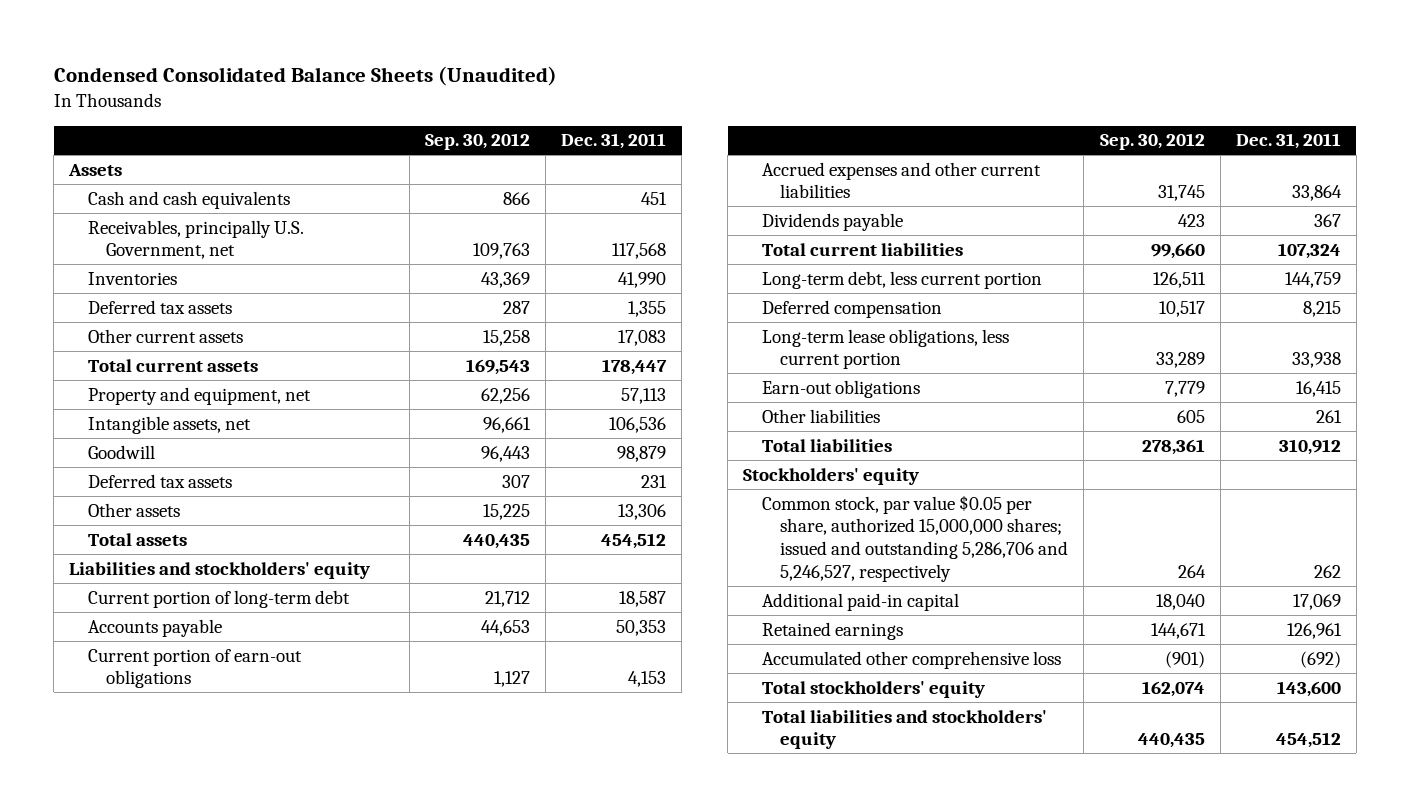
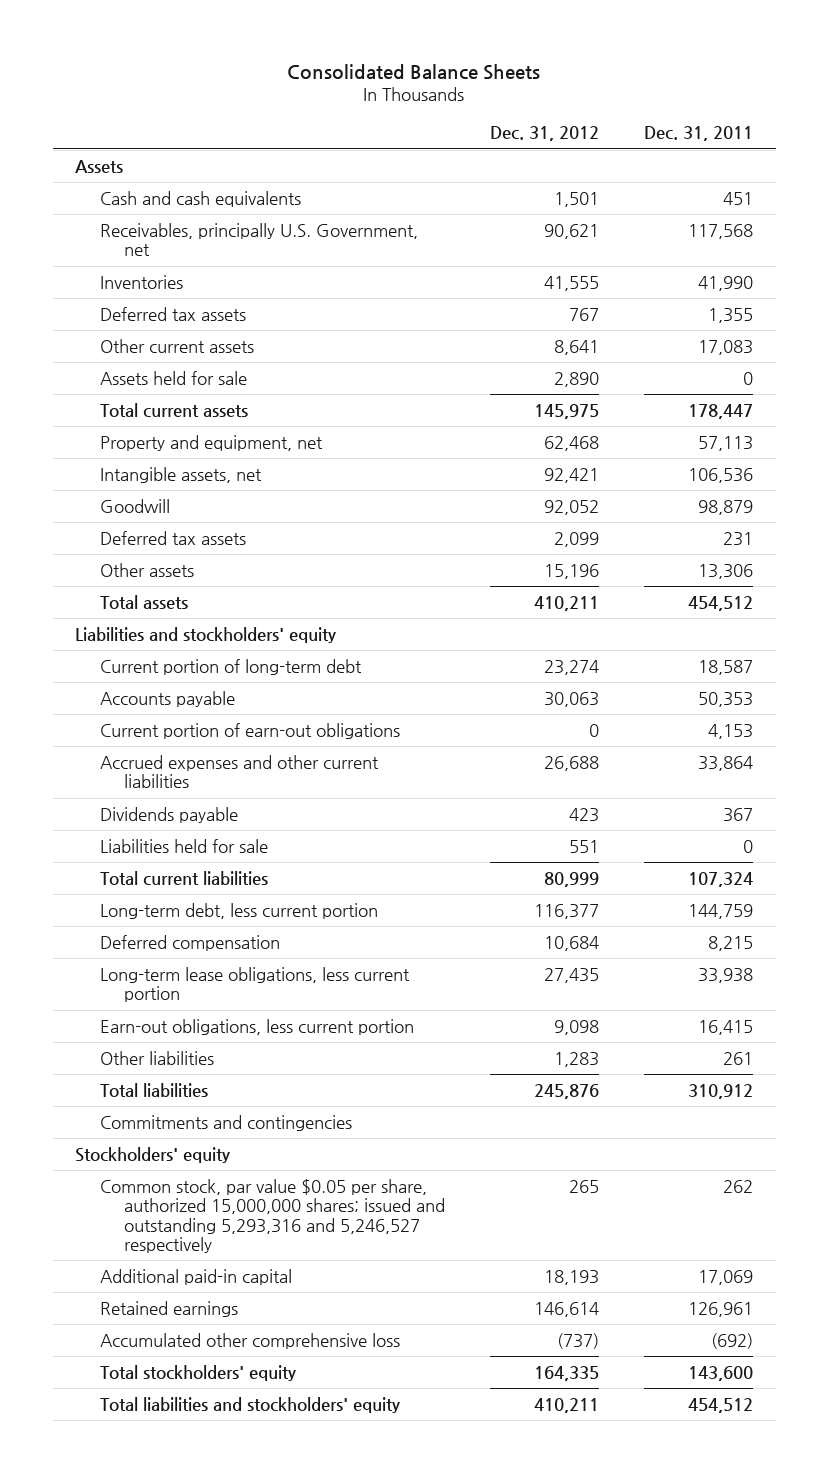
- Condensed Consolidated Balance Sheets (Unaudited)
+ Consolidated Balance Sheets
- | Sep. 30, 2012 | Dec. 31, 2011
+ | Dec. 31, 2012 | Dec. 31, 2011
+ Assets held for sale | 2,890 | 0
+ Liabilities held for sale | 551 | 0
- Earn-out obligations | 7,779 | 16,415
+ Earn-out obligations, less current portion | 9,098 | 16,415
+ Commitments and contingencies
- Common stock, par value $0.05 per share, authorized 15,000,000 shares; issued and outstanding 5,286,706 and 5,246,527, respectively | 264 | 262
+ Common stock, par value $0.05 per share, authorized 15,000,000 shares; issued and outstanding 5,293,316 and 5,246,527 respectively | 265 | 262

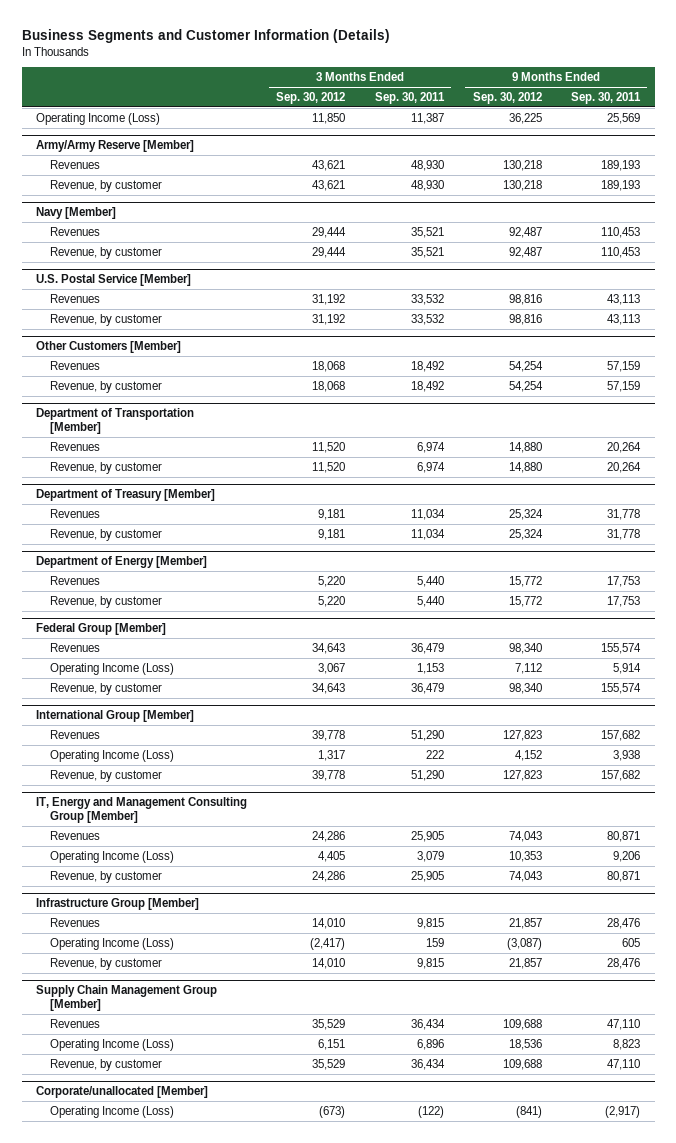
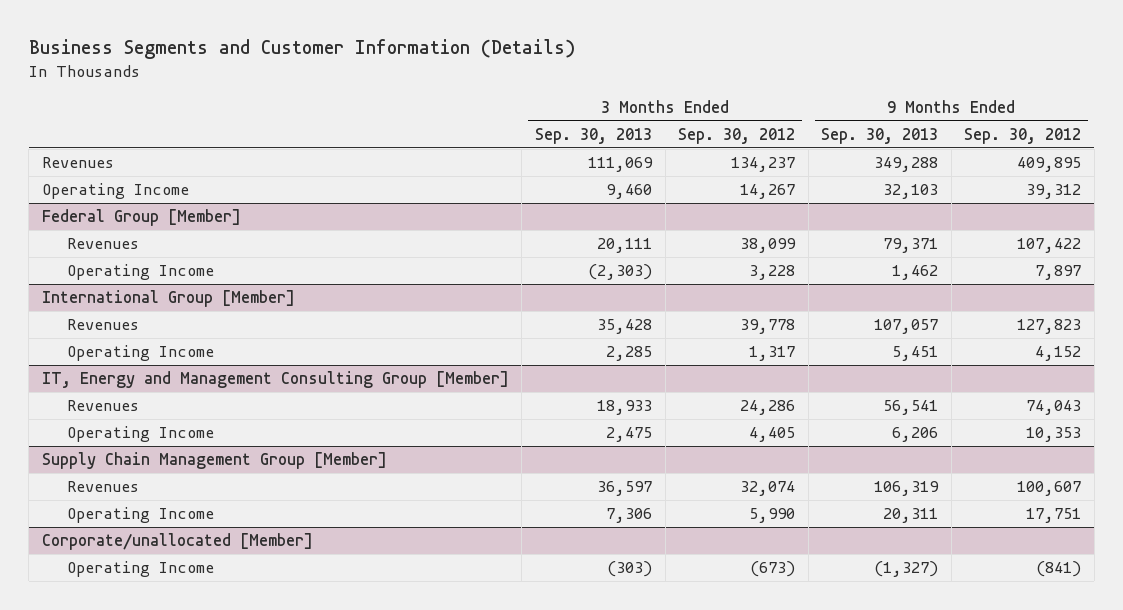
- | 3 Months Ended Sep. 30, 2012 | 3 Months Ended Sep. 30, 2011 | 9 Months Ended Sep. 30, 2012 | 9 Months Ended Sep. 30, 2011
+ | 3 Months Ended Sep. 30, 2013 | 3 Months Ended Sep. 30, 2012 | 9 Months Ended Sep. 30, 2013 | 9 Months Ended Sep. 30, 2012
- Operating Income (Loss) | 11,850 | 11,387 | 36,225 | 25,569
- Army/Army Reserve [Member]
- Revenues | 43,621 | 48,930 | 130,218 | 189,193
- Revenue, by customer | 43,621 | 48,930 | 130,218 | 189,193
- Navy [Member]
- Revenues | 29,444 | 35,521 | 92,487 | 110,453
- Revenue, by customer | 29,444 | 35,521 | 92,487 | 110,453
- U.S. Postal Service [Member]
- Revenues | 31,192 | 33,532 | 98,816 | 43,113
- Revenue, by customer | 31,192 | 33,532 | 98,816 | 43,113
- Other Customers [Member]
- Revenues | 18,068 | 18,492 | 54,254 | 57,159
- Revenue, by customer | 18,068 | 18,492 | 54,254 | 57,159
- Department of Transportation [Member]
- Revenues | 11,520 | 6,974 | 14,880 | 20,264
- Revenue, by customer | 11,520 | 6,974 | 14,880 | 20,264
- Department of Treasury [Member]
- Revenues | 9,181 | 11,034 | 25,324 | 31,778
- Revenue, by customer | 9,181 | 11,034 | 25,324 | 31,778
- Department of Energy [Member]
- Revenues | 5,220 | 5,440 | 15,772 | 17,753
- Revenue, by customer | 5,220 | 5,440 | 15,772 | 17,753
+ Revenues | 111,069 | 134,237 | 349,288 | 409,895
+ Operating Income | 9,460 | 14,267 | 32,103 | 39,312
@ Federal Group [Member]
- Revenues | 34,643 | 36,479 | 98,340 | 155,574
- Operating Income (Loss) | 3,067 | 1,153 | 7,112 | 5,914
- Revenue, by customer | 34,643 | 36,479 | 98,340 | 155,574
+ Revenues | 20,111 | 38,099 | 79,371 | 107,422
+ Operating Income | (2,303) | 3,228 | 1,462 | 7,897
@ International Group [Member]
- Operating Income (Loss) | 1,317 | 222 | 4,152 | 3,938
- Revenue, by customer | 39,778 | 51,290 | 127,823 | 157,682
+ Operating Income | 2,285 | 1,317 | 5,451 | 4,152
@ IT, Energy and Management Consulting Group [Member]
- Operating Income (Loss) | 4,405 | 3,079 | 10,353 | 9,206
- Revenue, by customer | 24,286 | 25,905 | 74,043 | 80,871
- Infrastructure Group [Member]
- Revenues | 14,010 | 9,815 | 21,857 | 28,476
- Operating Income (Loss) | (2,417) | 159 | (3,087) | 605
- Revenue, by customer | 14,010 | 9,815 | 21,857 | 28,476
@ IT, Energy and Management Consulting Group [Member]
+ Operating Income | 2,475 | 4,405 | 6,206 | 10,353
@ Supply Chain Management Group [Member]
- Revenues | 35,529 | 36,434 | 109,688 | 47,110
- Operating Income (Loss) | 6,151 | 6,896 | 18,536 | 8,823
- Revenue, by customer | 35,529 | 36,434 | 109,688 | 47,110
+ Revenues | 36,597 | 32,074 | 106,319 | 100,607
+ Operating Income | 7,306 | 5,990 | 20,311 | 17,751
@ Corporate/unallocated [Member]
- Operating Income (Loss) | (673) | (122) | (841) | (2,917)
+ Operating Income | (303) | (673) | (1,327) | (841)

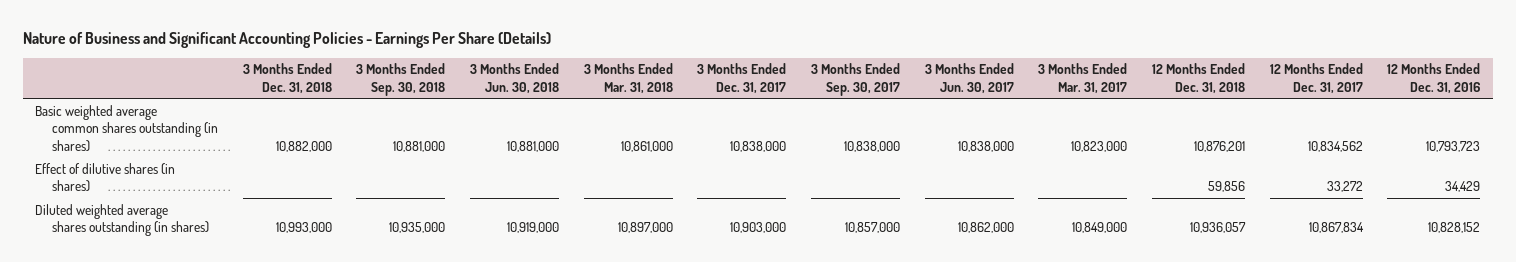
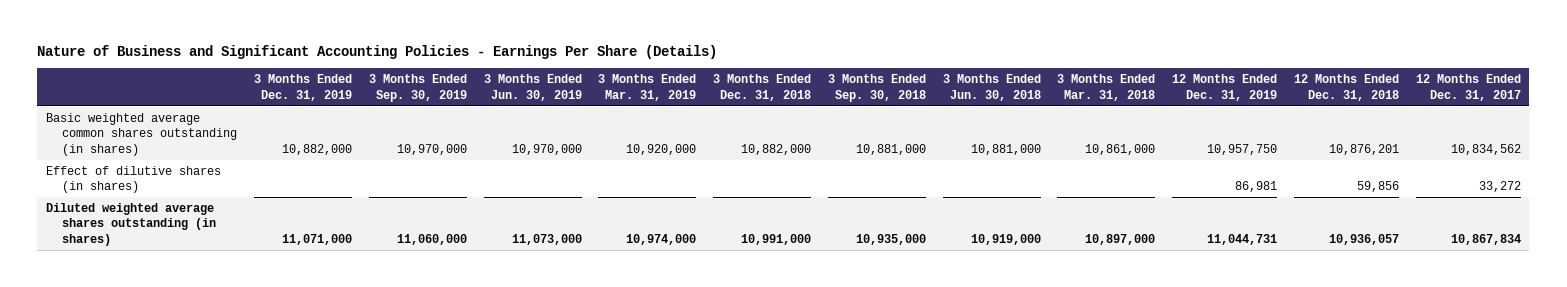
- | 3 Months Ended Dec. 31, 2018 | 3 Months Ended Sep. 30, 2018 | 3 Months Ended Jun. 30, 2018 | 3 Months Ended Mar. 31, 2018 | 3 Months Ended Dec. 31, 2017 | 3 Months Ended Sep. 30, 2017 | 3 Months Ended Jun. 30, 2017 | 3 Months Ended Mar. 31, 2017 | 12 Months Ended Dec. 31, 2018 | 12 Months Ended Dec. 31, 2017 | 12 Months Ended Dec. 31, 2016
+ | 3 Months Ended Dec. 31, 2019 | 3 Months Ended Sep. 30, 2019 | 3 Months Ended Jun. 30, 2019 | 3 Months Ended Mar. 31, 2019 | 3 Months Ended Dec. 31, 2018 | 3 Months Ended Sep. 30, 2018 | 3 Months Ended Jun. 30, 2018 | 3 Months Ended Mar. 31, 2018 | 12 Months Ended Dec. 31, 2019 | 12 Months Ended Dec. 31, 2018 | 12 Months Ended Dec. 31, 2017
- Diluted weighted average shares outstanding (in shares) | 10,993,000 | 10,935,000 | 10,919,000 | 10,897,000 | 10,903,000 | 10,857,000 | 10,862,000 | 10,849,000 | 10,936,057 | 10,867,834 | 10,828,152
+ Diluted weighted average shares outstanding (in shares) | 11,071,000 | 11,060,000 | 11,073,000 | 10,974,000 | 10,991,000 | 10,935,000 | 10,919,000 | 10,897,000 | 11,044,731 | 10,936,057 | 10,867,834

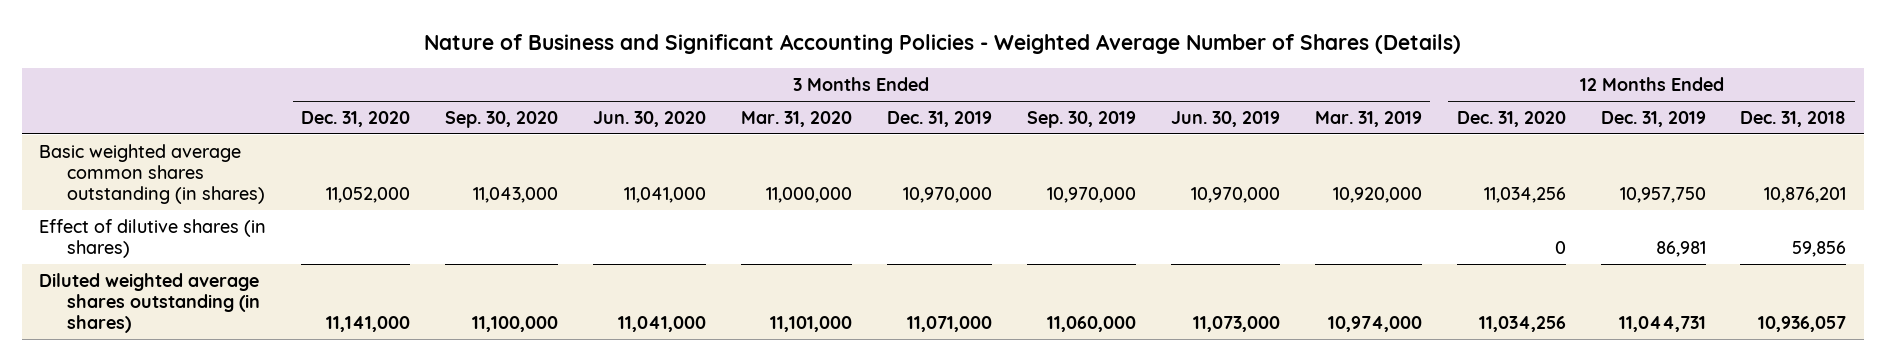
- Nature of Business and Significant Accounting Policies - Earnings Per Share (Details)
+ Nature of Business and Significant Accounting Policies - Weighted Average Number of Shares (Details)
- | 3 Months Ended Dec. 31, 2019 | 3 Months Ended Sep. 30, 2019 | 3 Months Ended Jun. 30, 2019 | 3 Months Ended Mar. 31, 2019 | 3 Months Ended Dec. 31, 2018 | 3 Months Ended Sep. 30, 2018 | 3 Months Ended Jun. 30, 2018 | 3 Months Ended Mar. 31, 2018 | 12 Months Ended Dec. 31, 2019 | 12 Months Ended Dec. 31, 2018 | 12 Months Ended Dec. 31, 2017
+ | 3 Months Ended Dec. 31, 2020 | 3 Months Ended Sep. 30, 2020 | 3 Months Ended Jun. 30, 2020 | 3 Months Ended Mar. 31, 2020 | 3 Months Ended Dec. 31, 2019 | 3 Months Ended Sep. 30, 2019 | 3 Months Ended Jun. 30, 2019 | 3 Months Ended Mar. 31, 2019 | 12 Months Ended Dec. 31, 2020 | 12 Months Ended Dec. 31, 2019 | 12 Months Ended Dec. 31, 2018
- Basic weighted average common shares outstanding (in shares) | 10,882,000 | 10,970,000 | 10,970,000 | 10,920,000 | 10,882,000 | 10,881,000 | 10,881,000 | 10,861,000 | 10,957,750 | 10,876,201 | 10,834,562
+ Basic weighted average common shares outstanding (in shares) | 11,052,000 | 11,043,000 | 11,041,000 | 11,000,000 | 10,970,000 | 10,970,000 | 10,970,000 | 10,920,000 | 11,034,256 | 10,957,750 | 10,876,201

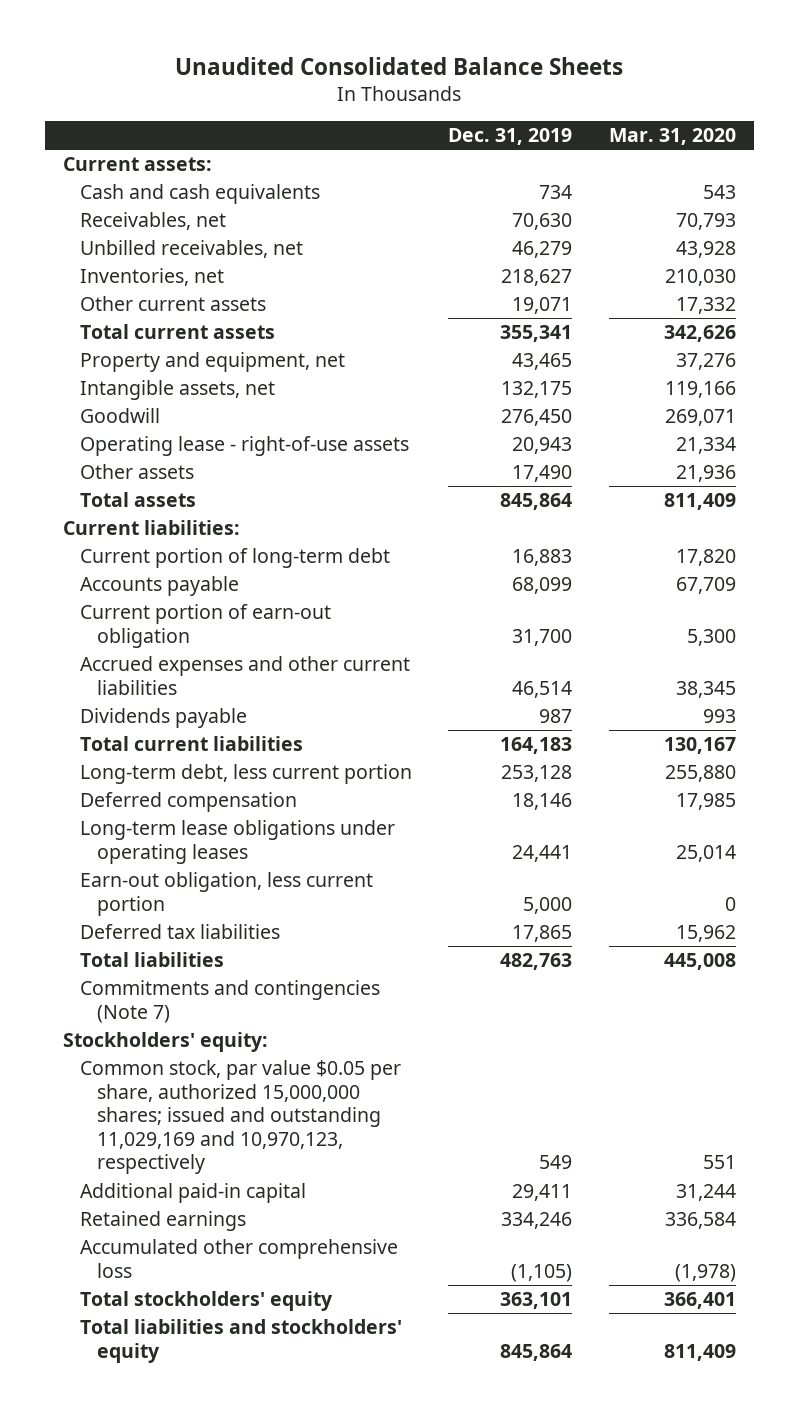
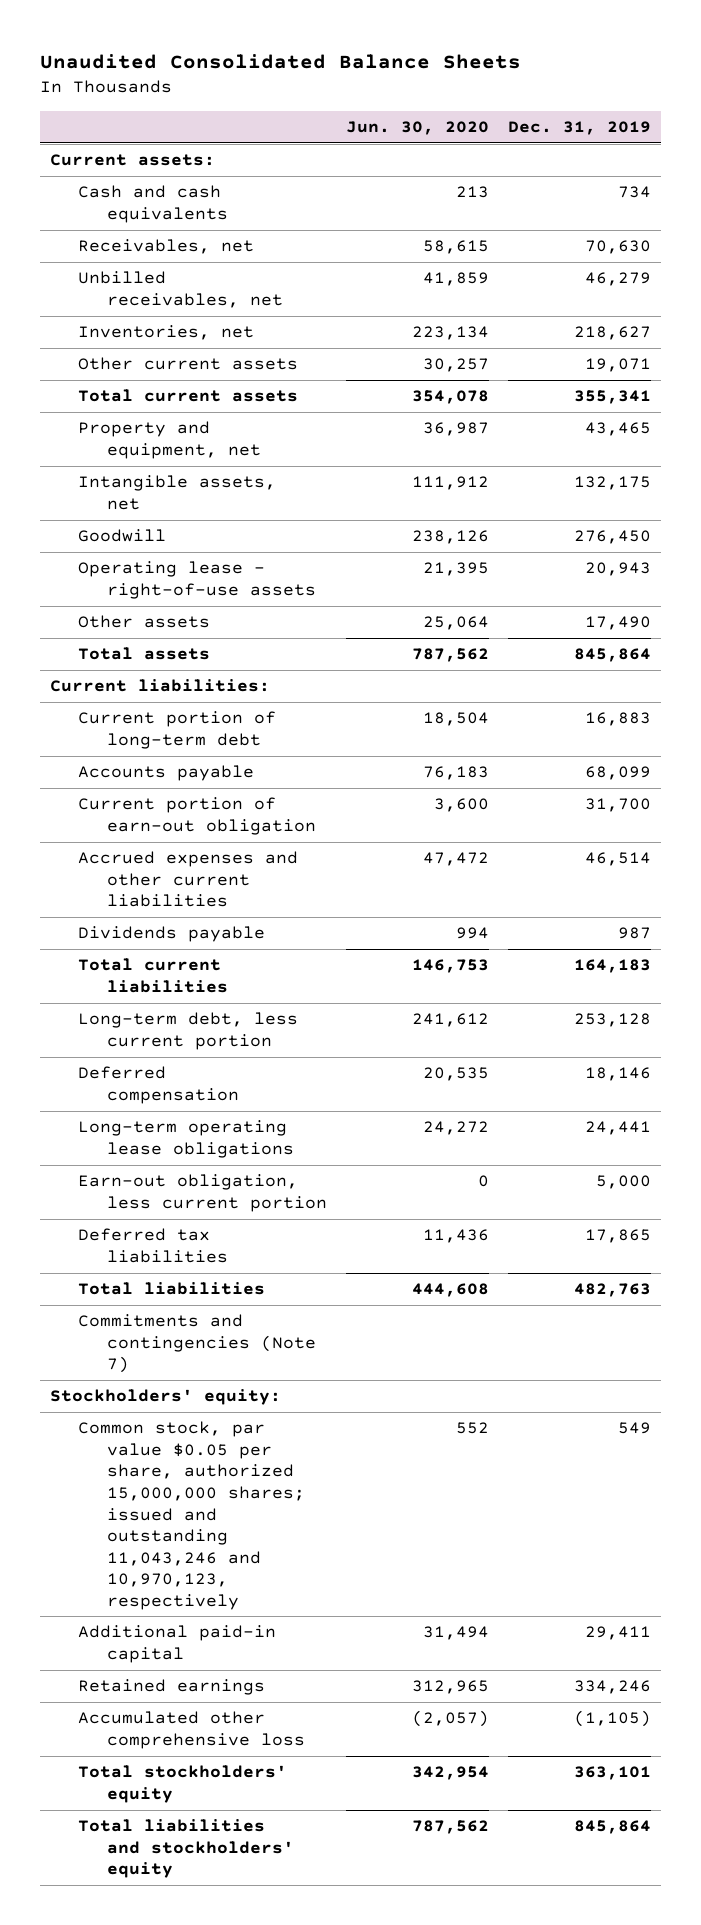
- | Dec. 31, 2019 | Mar. 31, 2020
+ | Jun. 30, 2020 | Dec. 31, 2019
- Long-term lease obligations under operating leases | 24,441 | 25,014
+ Long-term operating lease obligations | 24,272 | 24,441
- Common stock, par value $0.05 per share, authorized 15,000,000 shares; issued and outstanding 11,029,169 and 10,970,123, respectively | 549 | 551
+ Common stock, par value $0.05 per share, authorized 15,000,000 shares; issued and outstanding 11,043,246 and 10,970,123, respectively | 552 | 549

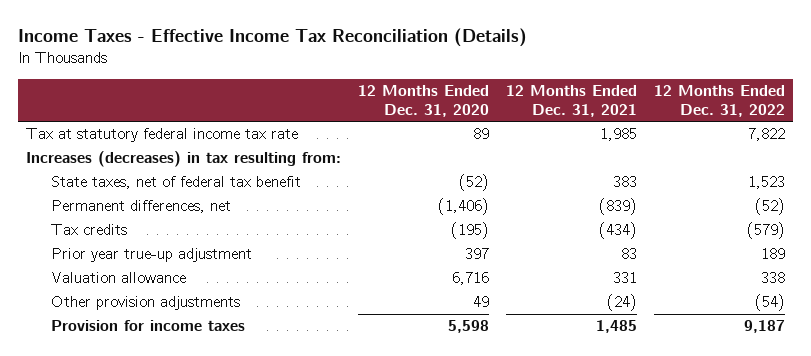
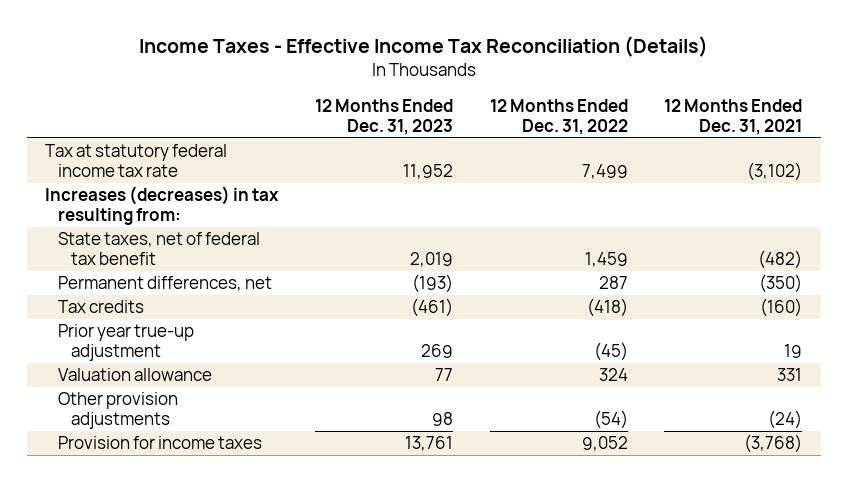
- | 12 Months Ended Dec. 31, 2020 | 12 Months Ended Dec. 31, 2021 | 12 Months Ended Dec. 31, 2022
+ | 12 Months Ended Dec. 31, 2023 | 12 Months Ended Dec. 31, 2022 | 12 Months Ended Dec. 31, 2021
- Tax at statutory federal income tax rate | 89 | 1,985 | 7,822
+ Tax at statutory federal income tax rate | 11,952 | 7,499 | (3,102)
- State taxes, net of federal tax benefit | (52) | 383 | 1,523
- Permanent differences, net | (1,406) | (839) | (52)
- Tax credits | (195) | (434) | (579)
- Prior year true-up adjustment | 397 | 83 | 189
- Valuation allowance | 6,716 | 331 | 338
+ State taxes, net of federal tax benefit | 2,019 | 1,459 | (482)
+ Permanent differences, net | (193) | 287 | (350)
+ Tax credits | (461) | (418) | (160)
+ Prior year true-up adjustment | 269 | (45) | 19
+ Valuation allowance | 77 | 324 | 331
- Provision for income taxes | 5,598 | 1,485 | 9,187
+ Provision for income taxes | 13,761 | 9,052 | (3,768)

